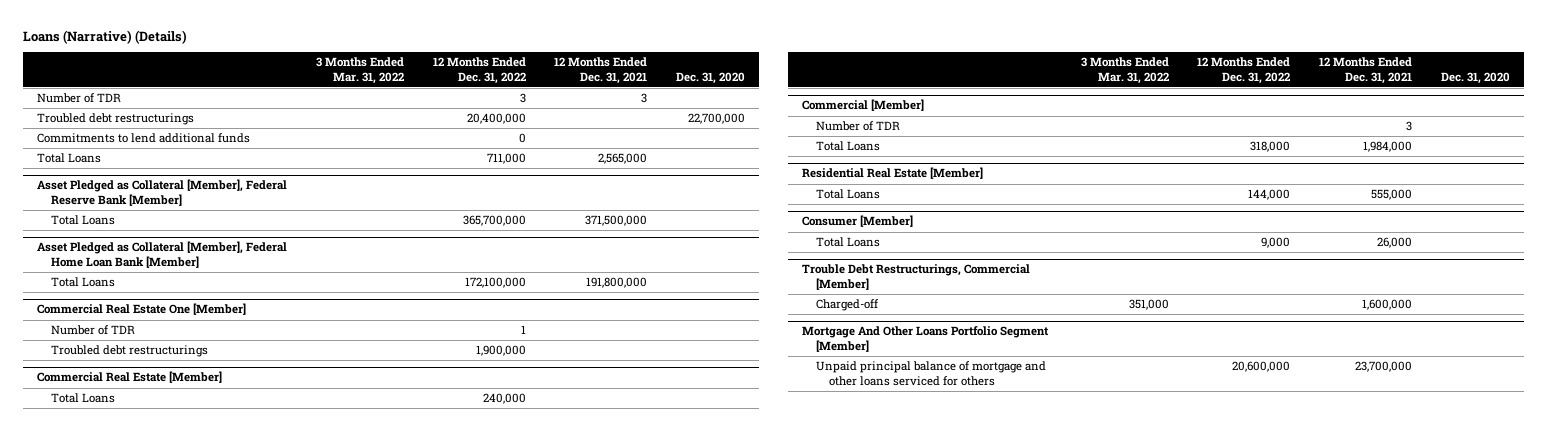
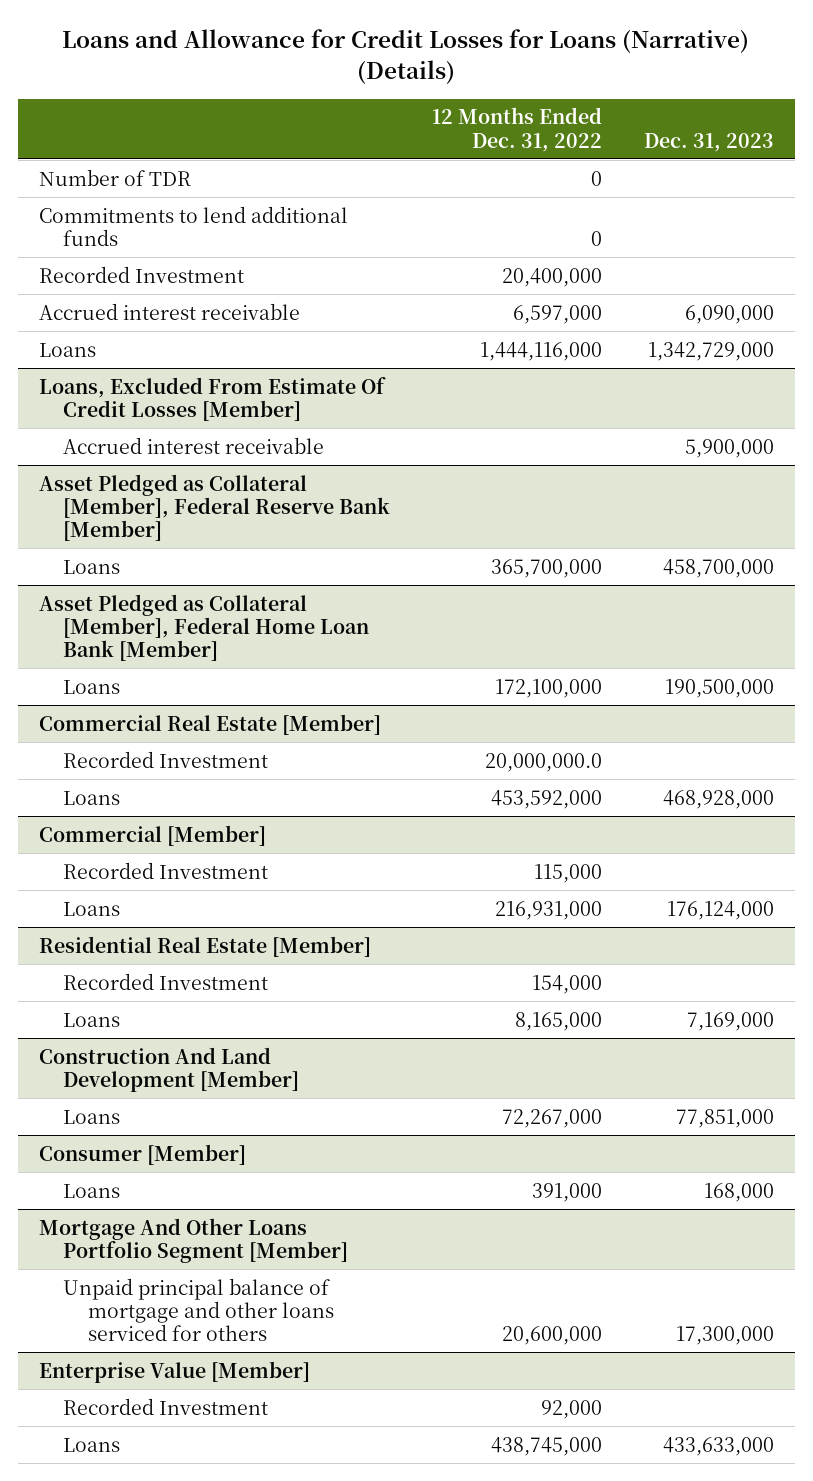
- Loans (Narrative) (Details)
+ Loans and Allowance for Credit Losses for Loans (Narrative) (Details)
- | 3 Months Ended Mar. 31, 2022 | 12 Months Ended Dec. 31, 2022 | 12 Months Ended Dec. 31, 2021 | Dec. 31, 2020
+ | 12 Months Ended Dec. 31, 2022 | Dec. 31, 2023
- Number of TDR | | 3 | 3 |
- Troubled debt restructurings | | 20,400,000 | | 22,700,000
+ Number of TDR | 0 |
- Total Loans | | 711,000 | 2,565,000 |
+ Recorded Investment | 20,400,000 |
+ Accrued interest receivable | 6,597,000 | 6,090,000
+ Loans | 1,444,116,000 | 1,342,729,000
+ Loans, Excluded From Estimate Of Credit Losses [Member]
+ Accrued interest receivable | | 5,900,000
@ Asset Pledged as Collateral [Member], Federal Reserve Bank [Member]
- Total Loans | | 365,700,000 | 371,500,000 |
+ Loans | 365,700,000 | 458,700,000
@ Asset Pledged as Collateral [Member], Federal Home Loan Bank [Member]
- Total Loans | | 172,100,000 | 191,800,000 |
- Commercial Real Estate One [Member]
- Number of TDR | | 1 | |
- Troubled debt restructurings | | 1,900,000 | |
@ Asset Pledged as Collateral [Member], Federal Home Loan Bank [Member]
+ Loans | 172,100,000 | 190,500,000
@ Commercial Real Estate [Member]
- Total Loans | | 240,000 | |
+ Recorded Investment | 20,000,000.0 |
+ Loans | 453,592,000 | 468,928,000
@ Commercial [Member]
- Number of TDR | | | 3 |
- Total Loans | | 318,000 | 1,984,000 |
+ Recorded Investment | 115,000 |
+ Loans | 216,931,000 | 176,124,000
@ Residential Real Estate [Member]
- Total Loans | | 144,000 | 555,000 |
+ Recorded Investment | 154,000 |
+ Loans | 8,165,000 | 7,169,000
+ Construction And Land Development [Member]
+ Loans | 72,267,000 | 77,851,000
@ Consumer [Member]
- Total Loans | | 9,000 | 26,000 |
- Trouble Debt Restructurings, Commercial [Member]
- Charged-off | 351,000 | | 1,600,000 |
@ Consumer [Member]
+ Loans | 391,000 | 168,000
+ Enterprise Value [Member]
+ Recorded Investment | 92,000 |
+ Loans | 438,745,000 | 433,633,000

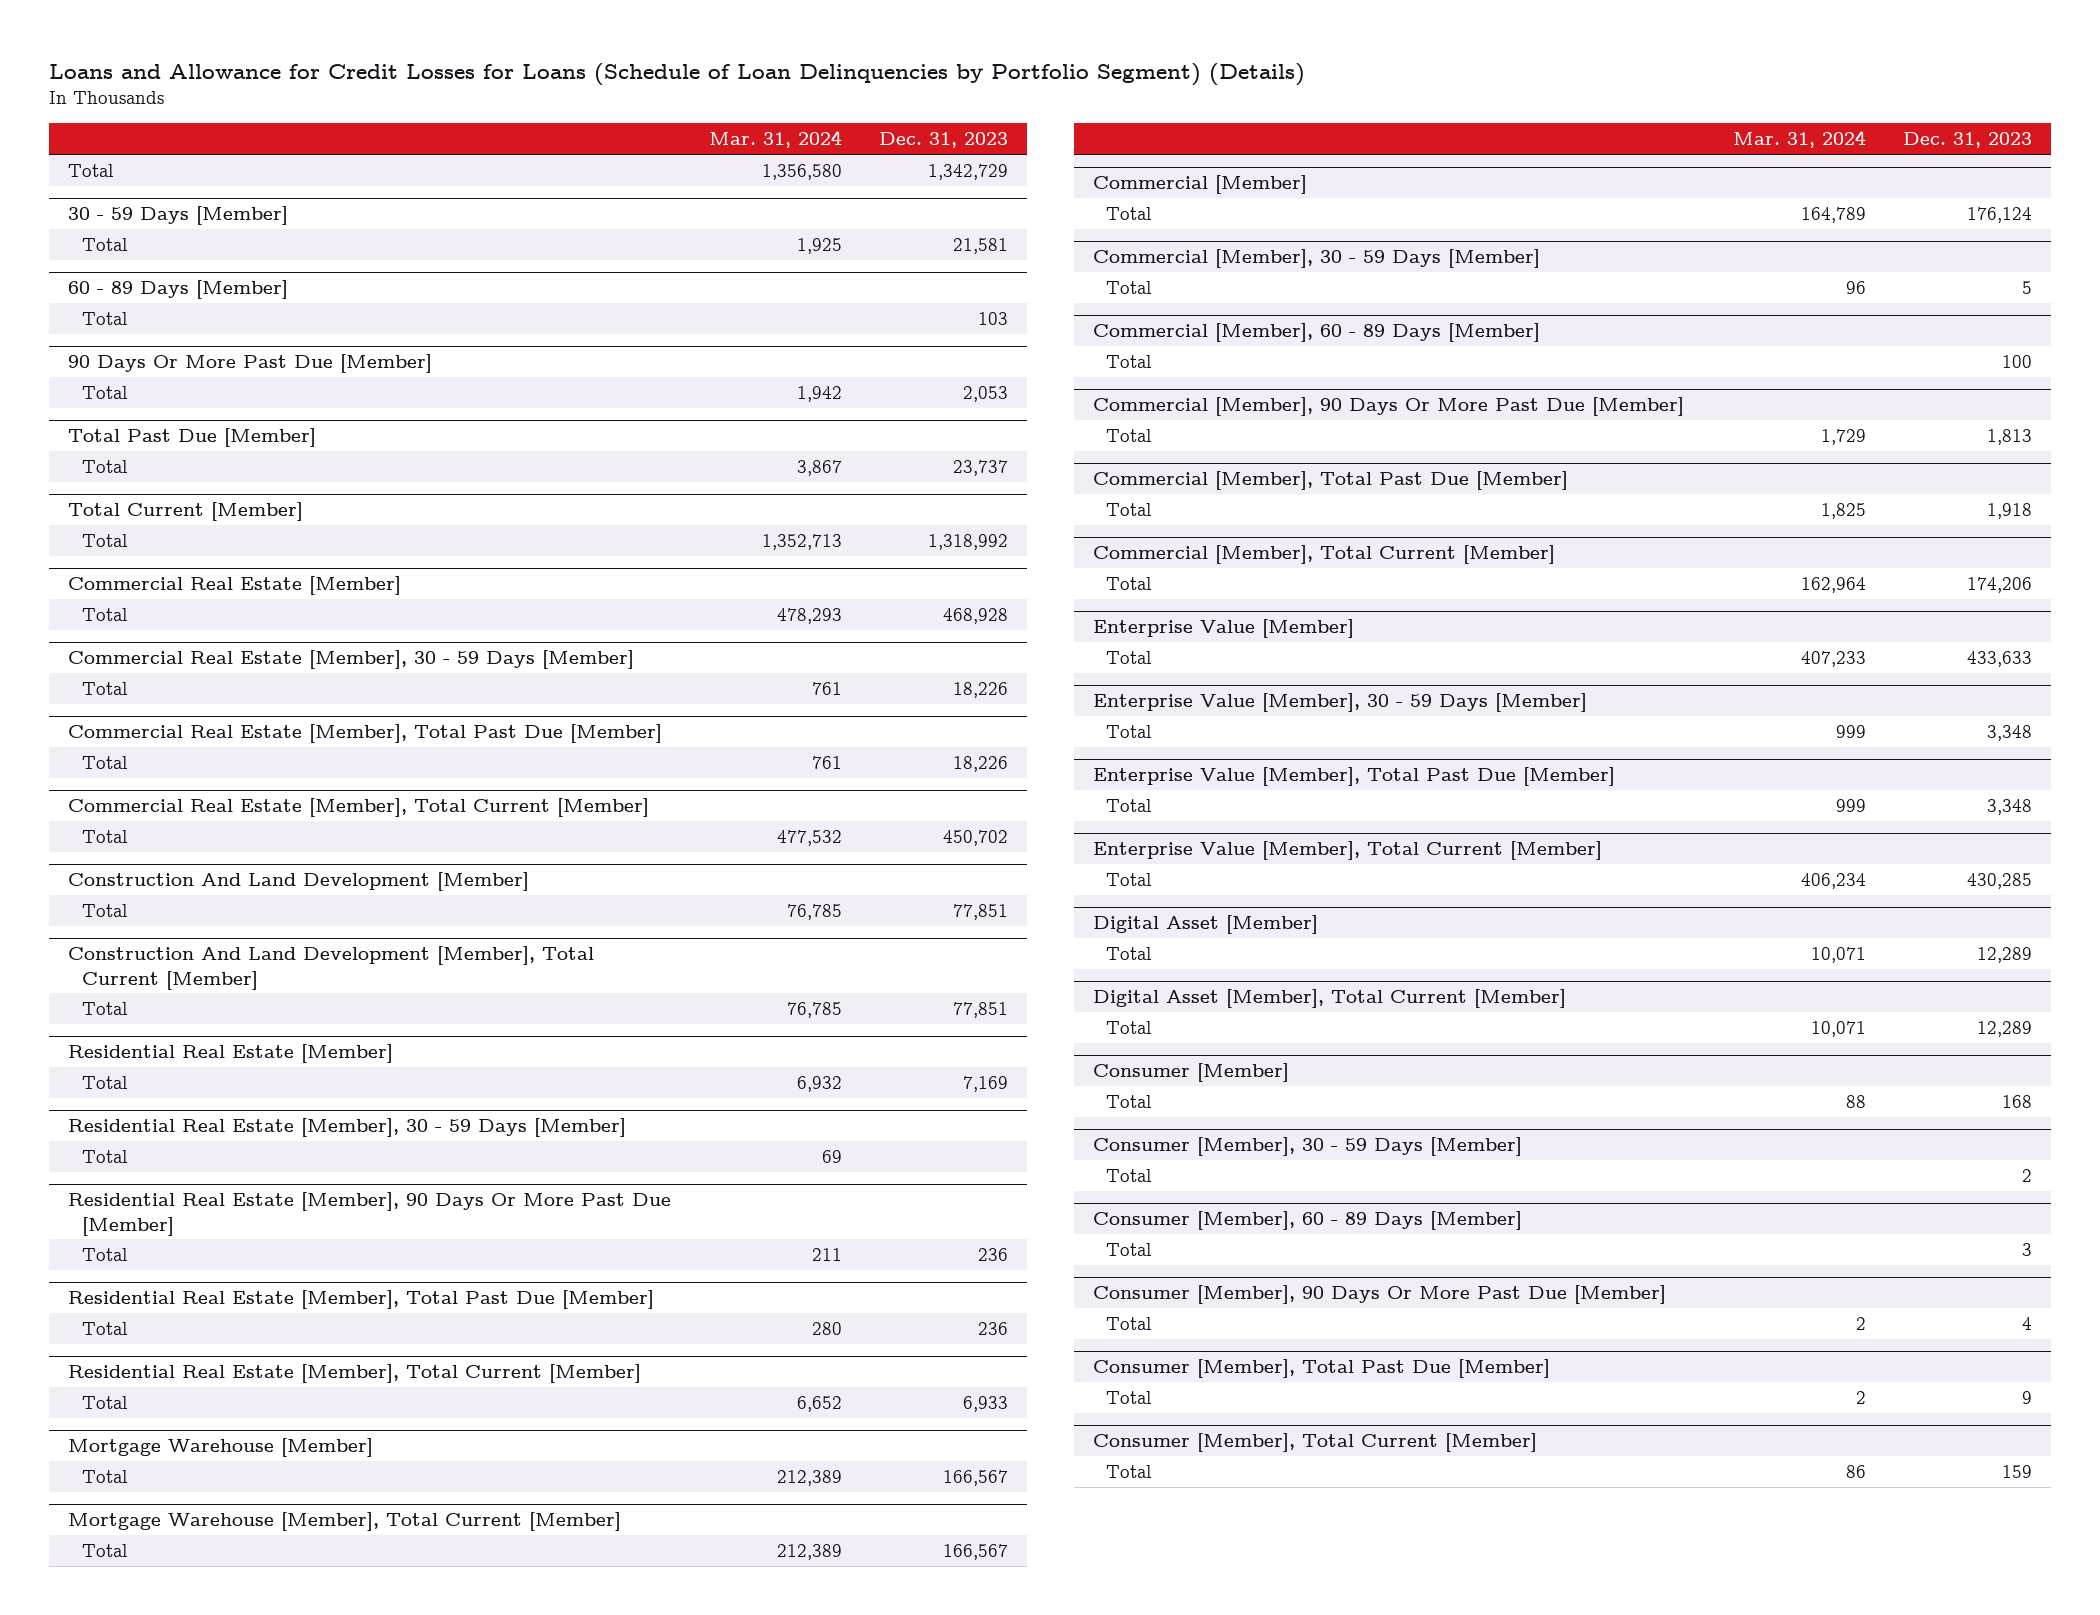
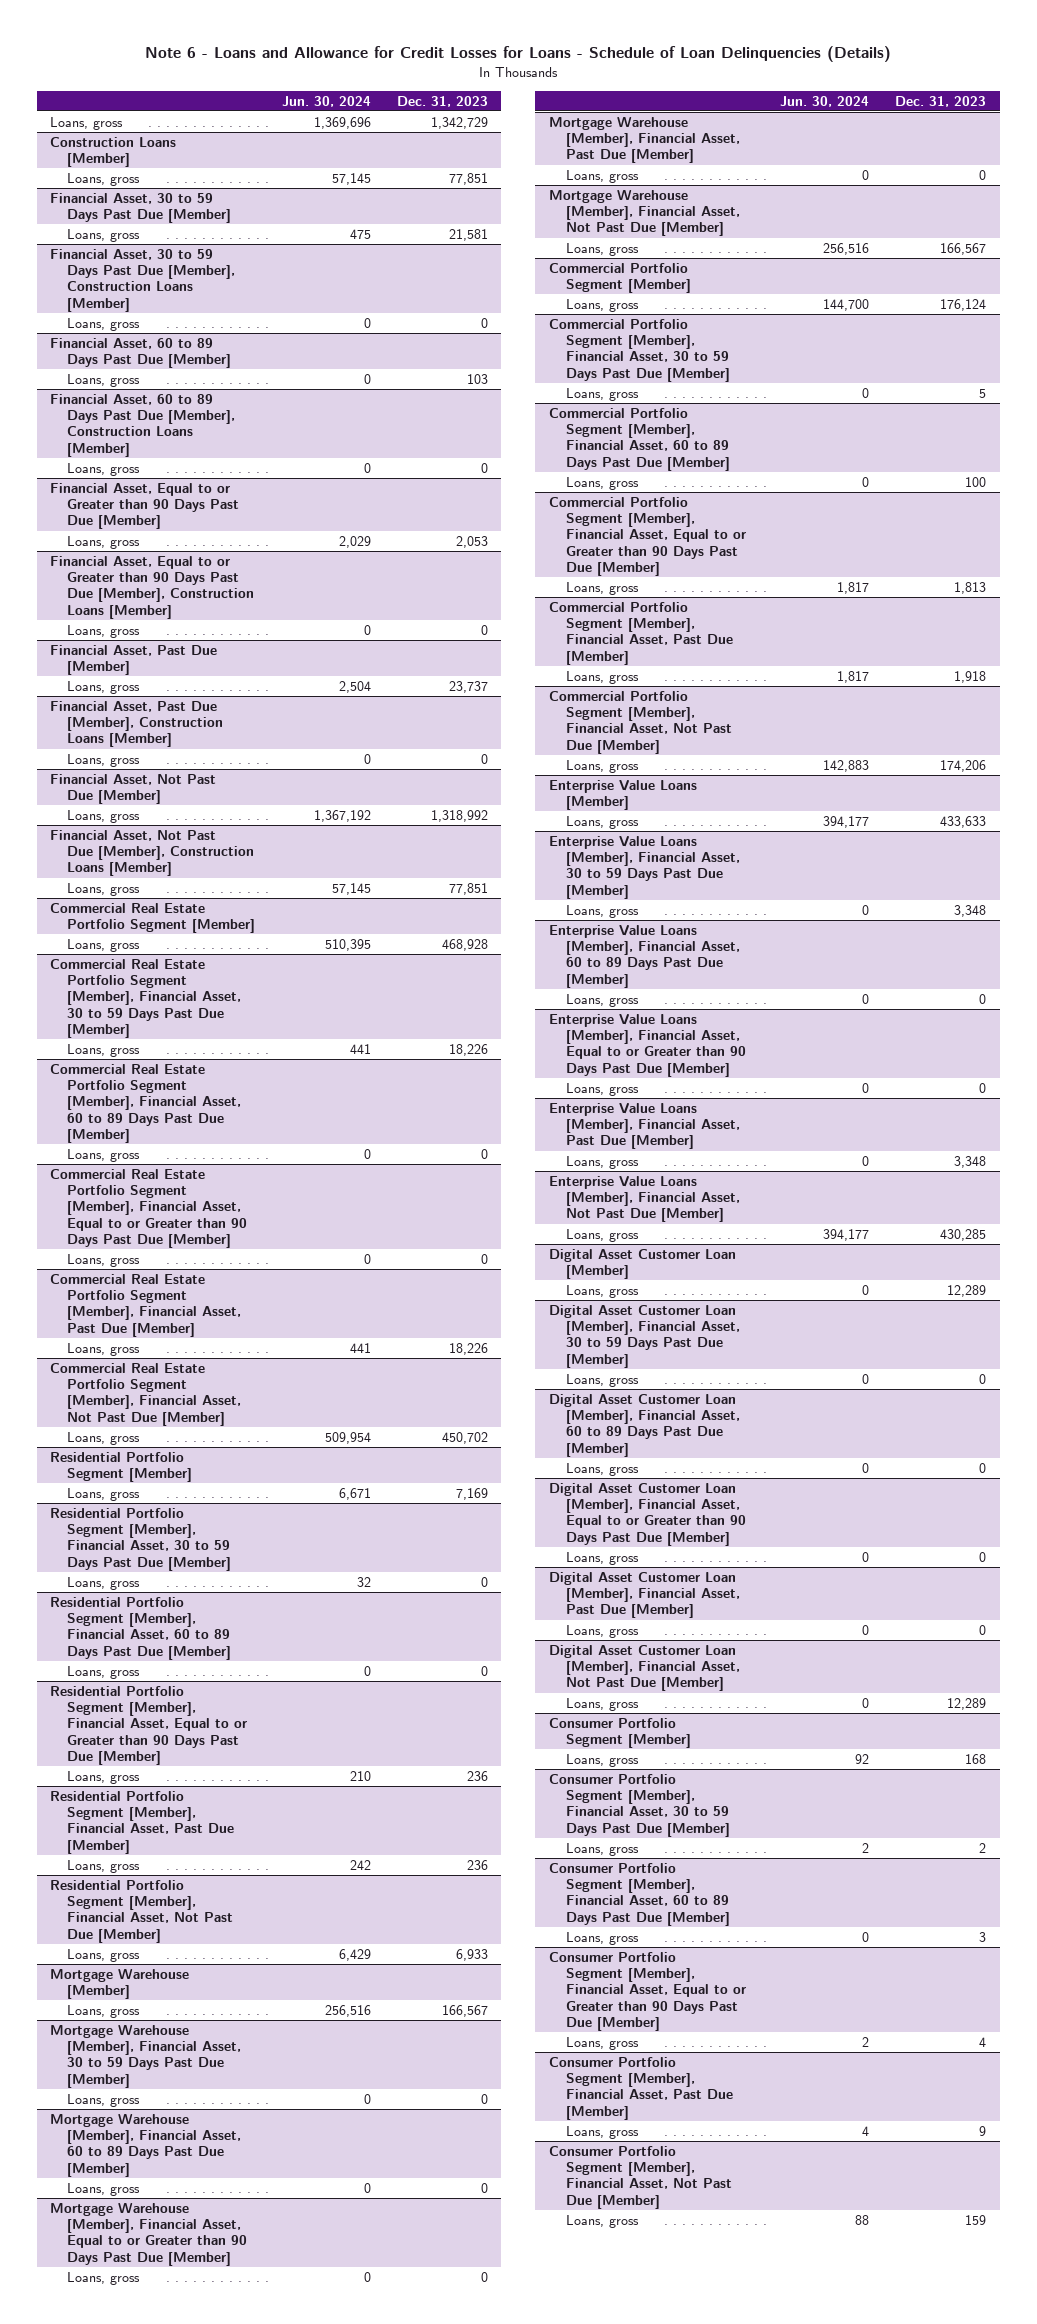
- Loans and Allowance for Credit Losses for Loans (Schedule of Loan Delinquencies by Portfolio Segment) (Details)
+ Note 6 - Loans and Allowance for Credit Losses for Loans - Schedule of Loan Delinquencies (Details)
- | Mar. 31, 2024 | Dec. 31, 2023
+ | Jun. 30, 2024 | Dec. 31, 2023
- Total | 1,356,580 | 1,342,729
- 30 - 59 Days [Member]
- Total | 1,925 | 21,581
- 60 - 89 Days [Member]
- Total | | 103
- 90 Days Or More Past Due [Member]
- Total | 1,942 | 2,053
- Total Past Due [Member]
- Total | 3,867 | 23,737
- Total Current [Member]
- Total | 1,352,713 | 1,318,992
- Commercial Real Estate [Member]
- Total | 478,293 | 468,928
- Commercial Real Estate [Member], 30 - 59 Days [Member]
- Total | 761 | 18,226
- Commercial Real Estate [Member], Total Past Due [Member]
- Total | 761 | 18,226
- Commercial Real Estate [Member], Total Current [Member]
- Total | 477,532 | 450,702
- Construction And Land Development [Member]
- Total | 76,785 | 77,851
- Construction And Land Development [Member], Total Current [Member]
- Total | 76,785 | 77,851
- Residential Real Estate [Member]
- Total | 6,932 | 7,169
- Residential Real Estate [Member], 30 - 59 Days [Member]
- Total | 69 |
- Residential Real Estate [Member], 90 Days Or More Past Due [Member]
- Total | 211 | 236
- Residential Real Estate [Member], Total Past Due [Member]
- Total | 280 | 236
- Residential Real Estate [Member], Total Current [Member]
- Total | 6,652 | 6,933
+ Loans, gross | 1,369,696 | 1,342,729
+ Construction Loans [Member]
+ Loans, gross | 57,145 | 77,851
+ Financial Asset, 30 to 59 Days Past Due [Member]
+ Loans, gross | 475 | 21,581
+ Financial Asset, 30 to 59 Days Past Due [Member], Construction Loans [Member]
+ Loans, gross | 0 | 0
+ Financial Asset, 60 to 89 Days Past Due [Member]
+ Loans, gross | 0 | 103
+ Financial Asset, 60 to 89 Days Past Due [Member], Construction Loans [Member]
+ Loans, gross | 0 | 0
+ Financial Asset, Equal to or Greater than 90 Days Past Due [Member]
+ Loans, gross | 2,029 | 2,053
+ Financial Asset, Equal to or Greater than 90 Days Past Due [Member], Construction Loans [Member]
+ Loans, gross | 0 | 0
+ Financial Asset, Past Due [Member]
+ Loans, gross | 2,504 | 23,737
+ Financial Asset, Past Due [Member], Construction Loans [Member]
+ Loans, gross | 0 | 0
+ Financial Asset, Not Past Due [Member]
+ Loans, gross | 1,367,192 | 1,318,992
+ Financial Asset, Not Past Due [Member], Construction Loans [Member]
+ Loans, gross | 57,145 | 77,851
+ Commercial Real Estate Portfolio Segment [Member]
+ Loans, gross | 510,395 | 468,928
+ Commercial Real Estate Portfolio Segment [Member], Financial Asset, 30 to 59 Days Past Due [Member]
+ Loans, gross | 441 | 18,226
+ Commercial Real Estate Portfolio Segment [Member], Financial Asset, 60 to 89 Days Past Due [Member]
+ Loans, gross | 0 | 0
+ Commercial Real Estate Portfolio Segment [Member], Financial Asset, Equal to or Greater than 90 Days Past Due [Member]
+ Loans, gross | 0 | 0
+ Commercial Real Estate Portfolio Segment [Member], Financial Asset, Past Due [Member]
+ Loans, gross | 441 | 18,226
+ Commercial Real Estate Portfolio Segment [Member], Financial Asset, Not Past Due [Member]
+ Loans, gross | 509,954 | 450,702
+ Residential Portfolio Segment [Member]
+ Loans, gross | 6,671 | 7,169
+ Residential Portfolio Segment [Member], Financial Asset, 30 to 59 Days Past Due [Member]
+ Loans, gross | 32 | 0
+ Residential Portfolio Segment [Member], Financial Asset, 60 to 89 Days Past Due [Member]
+ Loans, gross | 0 | 0
+ Residential Portfolio Segment [Member], Financial Asset, Equal to or Greater than 90 Days Past Due [Member]
+ Loans, gross | 210 | 236
+ Residential Portfolio Segment [Member], Financial Asset, Past Due [Member]
+ Loans, gross | 242 | 236
+ Residential Portfolio Segment [Member], Financial Asset, Not Past Due [Member]
+ Loans, gross | 6,429 | 6,933
@ Mortgage Warehouse [Member]
- Total | 212,389 | 166,567
- Mortgage Warehouse [Member], Total Current [Member]
- Total | 212,389 | 166,567
- Commercial [Member]
- Total | 164,789 | 176,124
- Commercial [Member], 30 - 59 Days [Member]
- Total | 96 | 5
- Commercial [Member], 60 - 89 Days [Member]
- Total | | 100
- Commercial [Member], 90 Days Or More Past Due [Member]
- Total | 1,729 | 1,813
- Commercial [Member], Total Past Due [Member]
- Total | 1,825 | 1,918
- Commercial [Member], Total Current [Member]
- Total | 162,964 | 174,206
- Enterprise Value [Member]
- Total | 407,233 | 433,633
- Enterprise Value [Member], 30 - 59 Days [Member]
- Total | 999 | 3,348
- Enterprise Value [Member], Total Past Due [Member]
- Total | 999 | 3,348
- Enterprise Value [Member], Total Current [Member]
- Total | 406,234 | 430,285
- Digital Asset [Member]
- Total | 10,071 | 12,289
- Digital Asset [Member], Total Current [Member]
- Total | 10,071 | 12,289
- Consumer [Member]
- Total | 88 | 168
- Consumer [Member], 30 - 59 Days [Member]
- Total | | 2
- Consumer [Member], 60 - 89 Days [Member]
- Total | | 3
- Consumer [Member], 90 Days Or More Past Due [Member]
- Total | 2 | 4
- Consumer [Member], Total Past Due [Member]
- Total | 2 | 9
- Consumer [Member], Total Current [Member]
- Total | 86 | 159
@ Mortgage Warehouse [Member]
+ Loans, gross | 256,516 | 166,567
+ Mortgage Warehouse [Member], Financial Asset, 30 to 59 Days Past Due [Member]
+ Loans, gross | 0 | 0
+ Mortgage Warehouse [Member], Financial Asset, 60 to 89 Days Past Due [Member]
+ Loans, gross | 0 | 0
+ Mortgage Warehouse [Member], Financial Asset, Equal to or Greater than 90 Days Past Due [Member]
+ Loans, gross | 0 | 0
+ Mortgage Warehouse [Member], Financial Asset, Past Due [Member]
+ Loans, gross | 0 | 0
+ Mortgage Warehouse [Member], Financial Asset, Not Past Due [Member]
+ Loans, gross | 256,516 | 166,567
+ Commercial Portfolio Segment [Member]
+ Loans, gross | 144,700 | 176,124
+ Commercial Portfolio Segment [Member], Financial Asset, 30 to 59 Days Past Due [Member]
+ Loans, gross | 0 | 5
+ Commercial Portfolio Segment [Member], Financial Asset, 60 to 89 Days Past Due [Member]
+ Loans, gross | 0 | 100
+ Commercial Portfolio Segment [Member], Financial Asset, Equal to or Greater than 90 Days Past Due [Member]
+ Loans, gross | 1,817 | 1,813
+ Commercial Portfolio Segment [Member], Financial Asset, Past Due [Member]
+ Loans, gross | 1,817 | 1,918
+ Commercial Portfolio Segment [Member], Financial Asset, Not Past Due [Member]
+ Loans, gross | 142,883 | 174,206
+ Enterprise Value Loans [Member]
+ Loans, gross | 394,177 | 433,633
+ Enterprise Value Loans [Member], Financial Asset, 30 to 59 Days Past Due [Member]
+ Loans, gross | 0 | 3,348
+ Enterprise Value Loans [Member], Financial Asset, 60 to 89 Days Past Due [Member]
+ Loans, gross | 0 | 0
+ Enterprise Value Loans [Member], Financial Asset, Equal to or Greater than 90 Days Past Due [Member]
+ Loans, gross | 0 | 0
+ Enterprise Value Loans [Member], Financial Asset, Past Due [Member]
+ Loans, gross | 0 | 3,348
+ Enterprise Value Loans [Member], Financial Asset, Not Past Due [Member]
+ Loans, gross | 394,177 | 430,285
+ Digital Asset Customer Loan [Member]
+ Loans, gross | 0 | 12,289
+ Digital Asset Customer Loan [Member], Financial Asset, 30 to 59 Days Past Due [Member]
+ Loans, gross | 0 | 0
+ Digital Asset Customer Loan [Member], Financial Asset, 60 to 89 Days Past Due [Member]
+ Loans, gross | 0 | 0
+ Digital Asset Customer Loan [Member], Financial Asset, Equal to or Greater than 90 Days Past Due [Member]
+ Loans, gross | 0 | 0
+ Digital Asset Customer Loan [Member], Financial Asset, Past Due [Member]
+ Loans, gross | 0 | 0
+ Digital Asset Customer Loan [Member], Financial Asset, Not Past Due [Member]
+ Loans, gross | 0 | 12,289
+ Consumer Portfolio Segment [Member]
+ Loans, gross | 92 | 168
+ Consumer Portfolio Segment [Member], Financial Asset, 30 to 59 Days Past Due [Member]
+ Loans, gross | 2 | 2
+ Consumer Portfolio Segment [Member], Financial Asset, 60 to 89 Days Past Due [Member]
+ Loans, gross | 0 | 3
+ Consumer Portfolio Segment [Member], Financial Asset, Equal to or Greater than 90 Days Past Due [Member]
+ Loans, gross | 2 | 4
+ Consumer Portfolio Segment [Member], Financial Asset, Past Due [Member]
+ Loans, gross | 4 | 9
+ Consumer Portfolio Segment [Member], Financial Asset, Not Past Due [Member]
+ Loans, gross | 88 | 159

